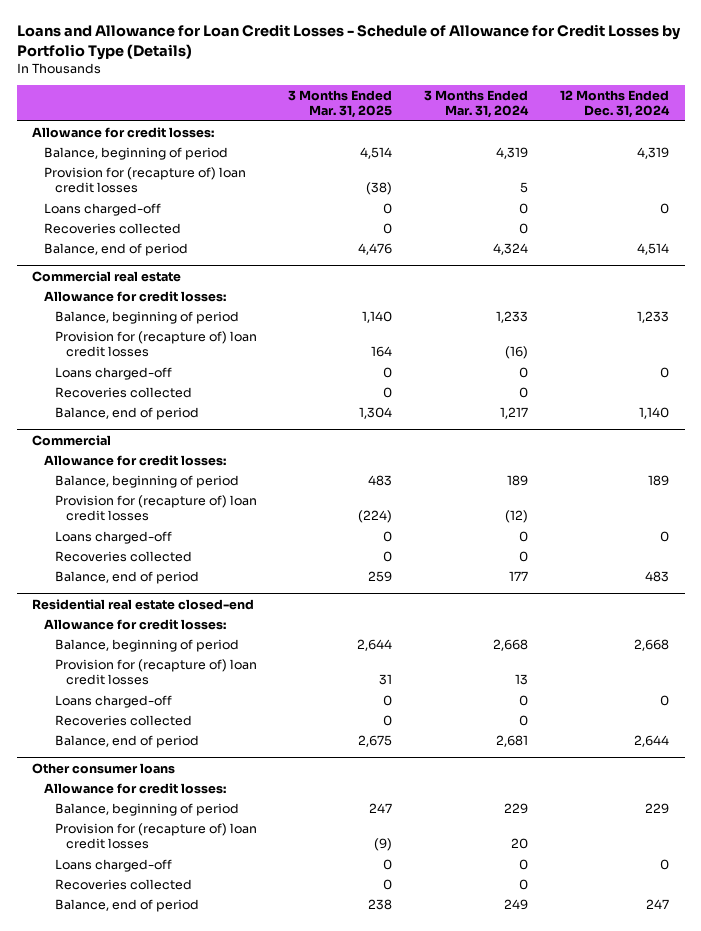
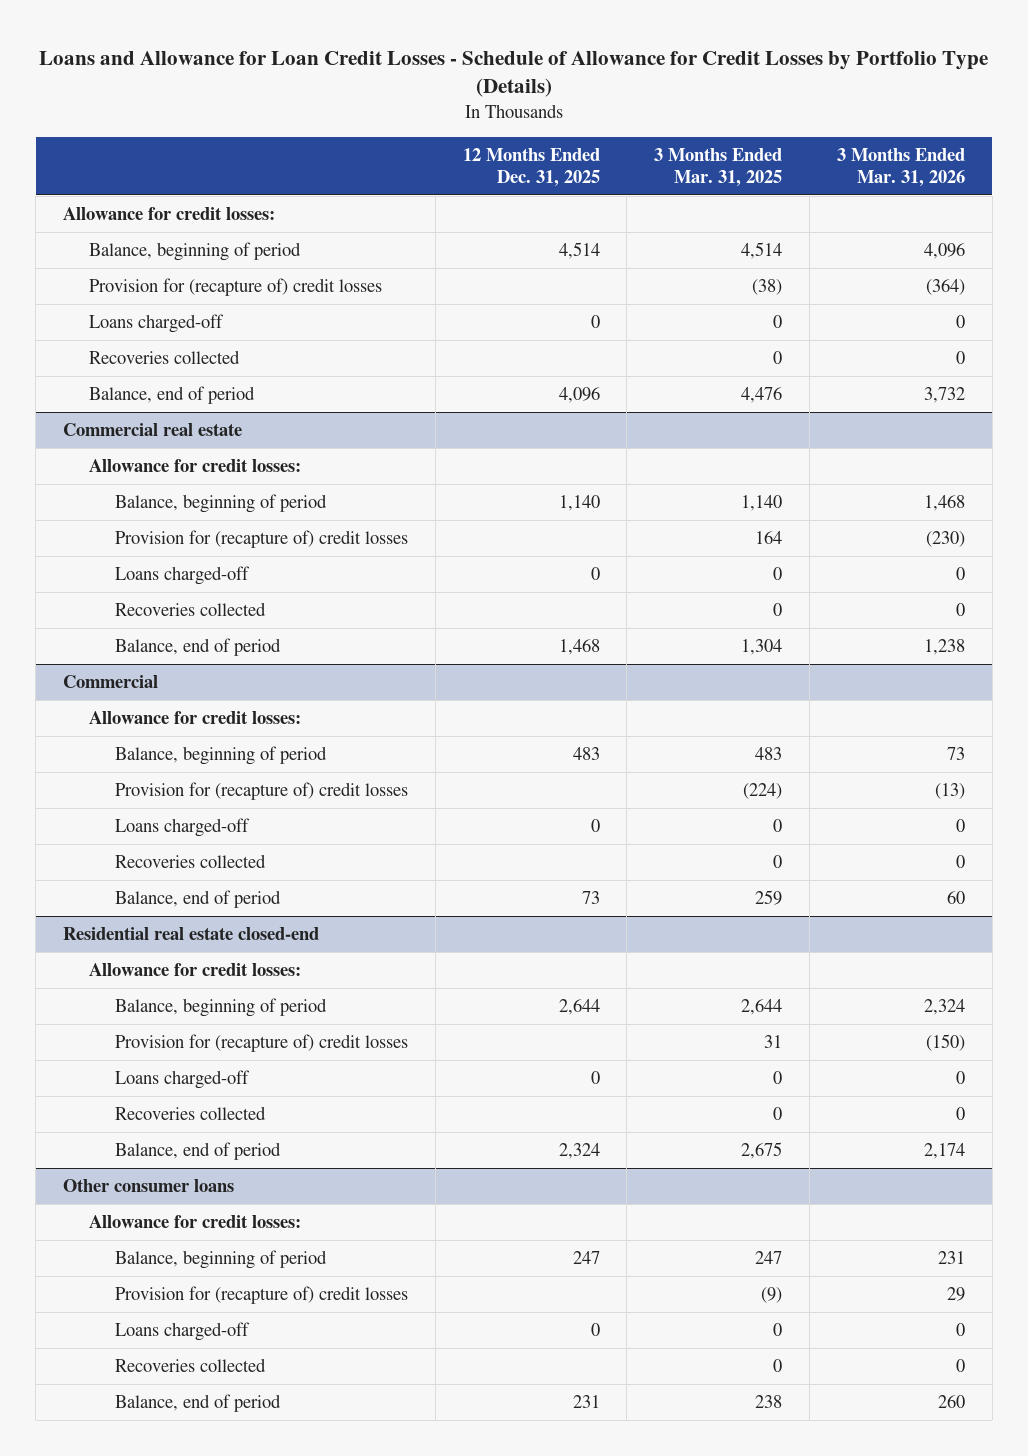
- | 3 Months Ended Mar. 31, 2025 | 3 Months Ended Mar. 31, 2024 | 12 Months Ended Dec. 31, 2024
+ | 12 Months Ended Dec. 31, 2025 | 3 Months Ended Mar. 31, 2025 | 3 Months Ended Mar. 31, 2026
- Provision for (recapture of) loan credit losses | (38) | 5 |
+ Provision for (recapture of) credit losses | | (38) | (364)
@ Commercial real estate
- Provision for (recapture of) loan credit losses | 164 | (16) |
+ Provision for (recapture of) credit losses | | 164 | (230)
@ Commercial
- Provision for (recapture of) loan credit losses | (224) | (12) |
+ Provision for (recapture of) credit losses | | (224) | (13)
@ Residential real estate closed-end
- Provision for (recapture of) loan credit losses | 31 | 13 |
+ Provision for (recapture of) credit losses | | 31 | (150)
@ Other consumer loans
- Provision for (recapture of) loan credit losses | (9) | 20 |
+ Provision for (recapture of) credit losses | | (9) | 29

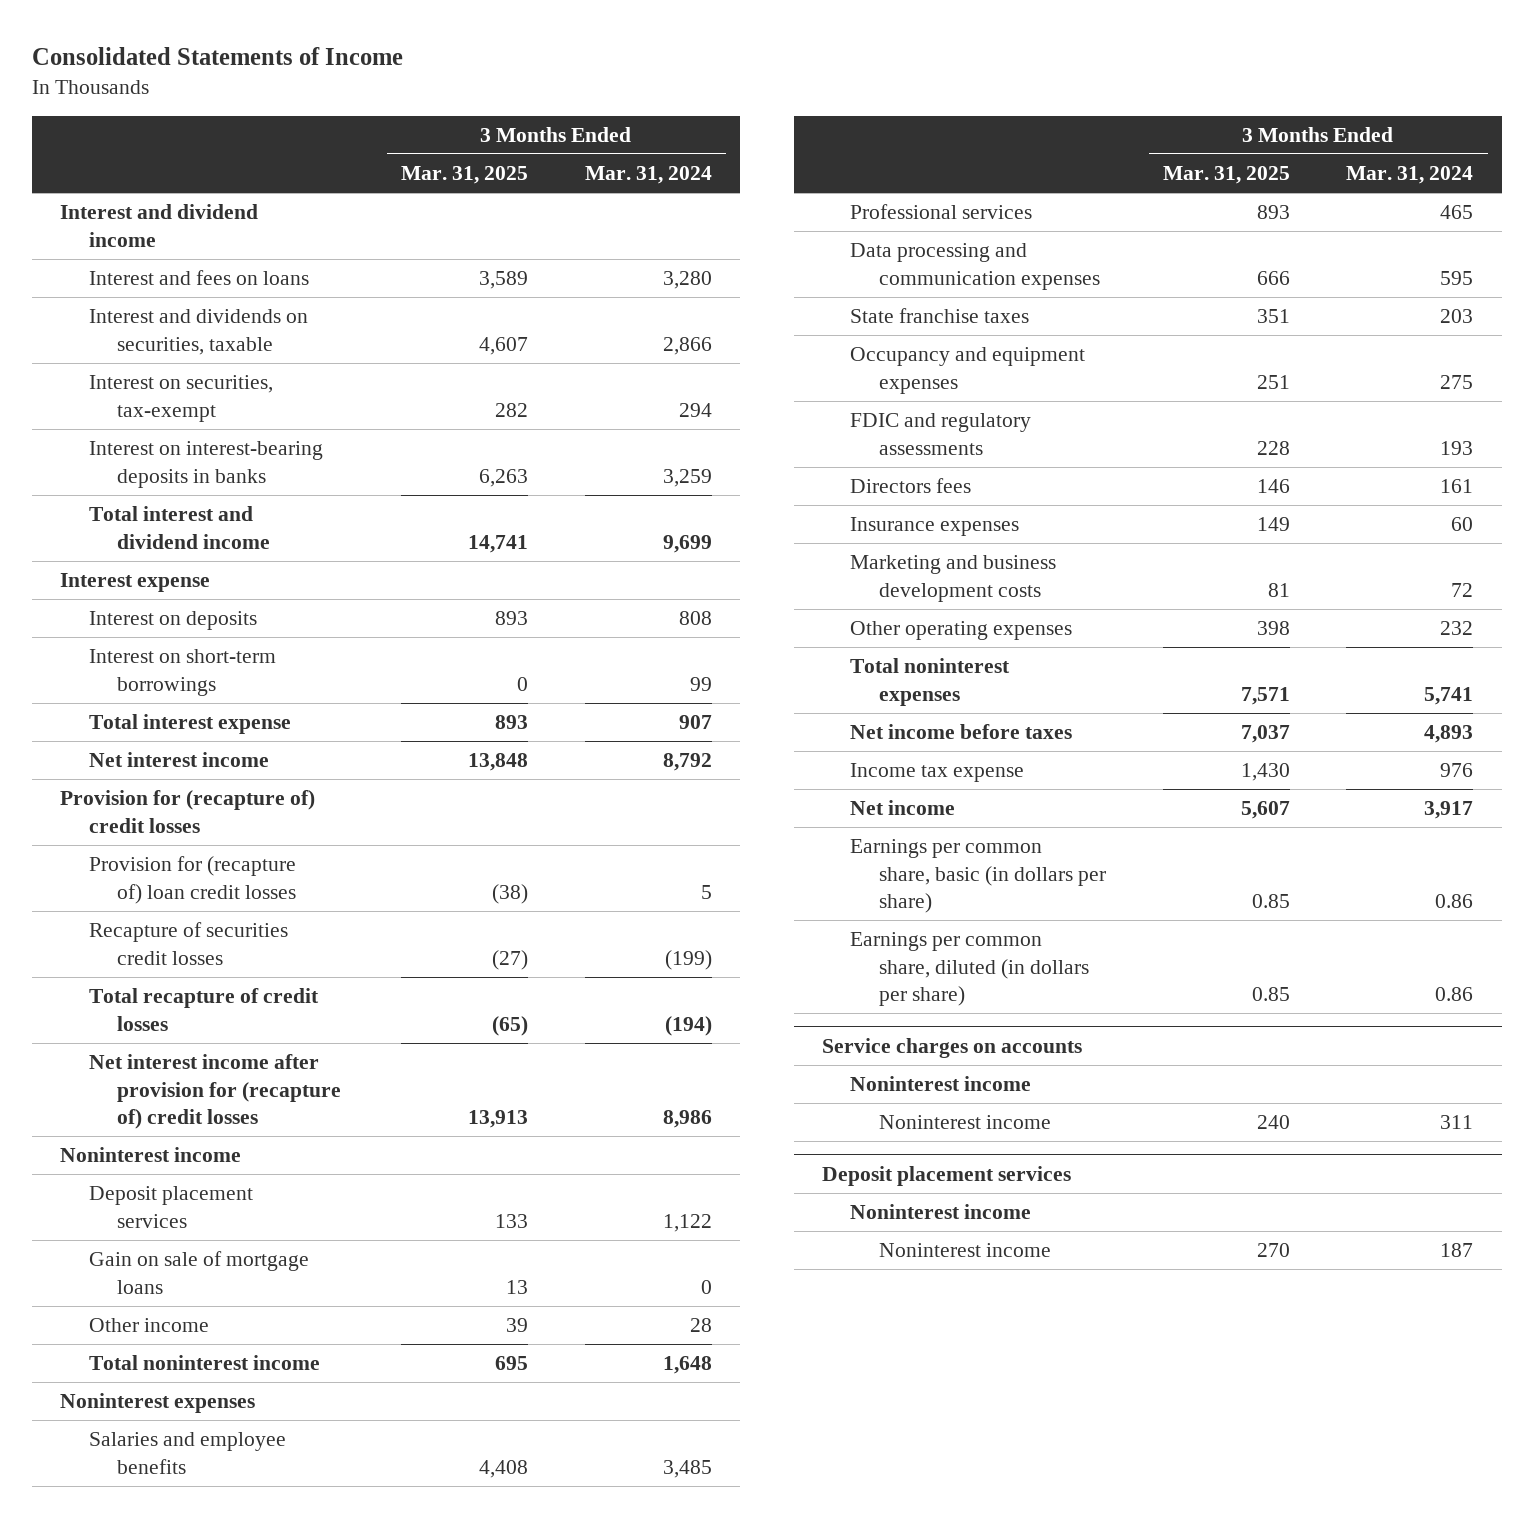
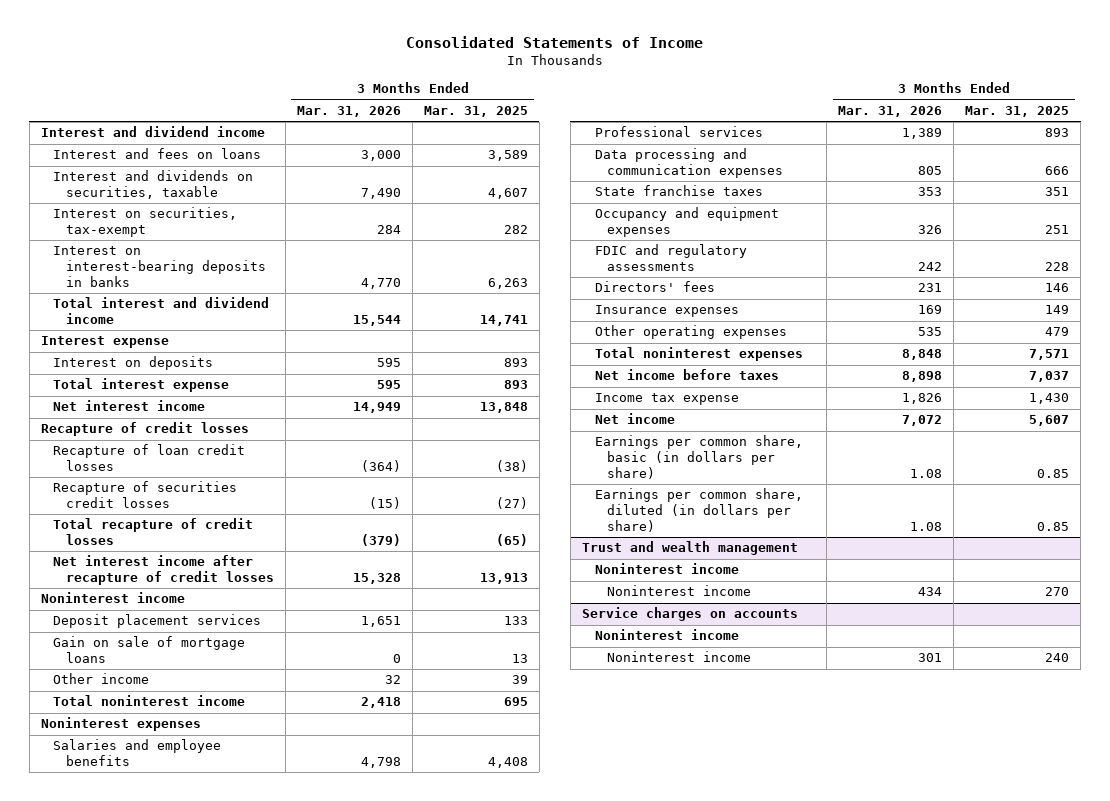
- | 3 Months Ended Mar. 31, 2025 | 3 Months Ended Mar. 31, 2024
+ | 3 Months Ended Mar. 31, 2026 | 3 Months Ended Mar. 31, 2025
- Interest on short-term borrowings | 0 | 99
- Provision for (recapture of) credit losses
- Provision for (recapture of) loan credit losses | (38) | 5
+ Recapture of credit losses
+ Recapture of loan credit losses | (364) | (38)
- Net interest income after provision for (recapture of) credit losses | 13,913 | 8,986
+ Net interest income after recapture of credit losses | 15,328 | 13,913
- Directors fees | 146 | 161
+ Directors' fees | 231 | 146
- Marketing and business development costs | 81 | 72
- Other operating expenses | 398 | 232
+ Other operating expenses | 535 | 479
+ Trust and wealth management
+ Noninterest income
+ Noninterest income | 434 | 270
- Deposit placement services
- Noninterest income
- Noninterest income | 270 | 187

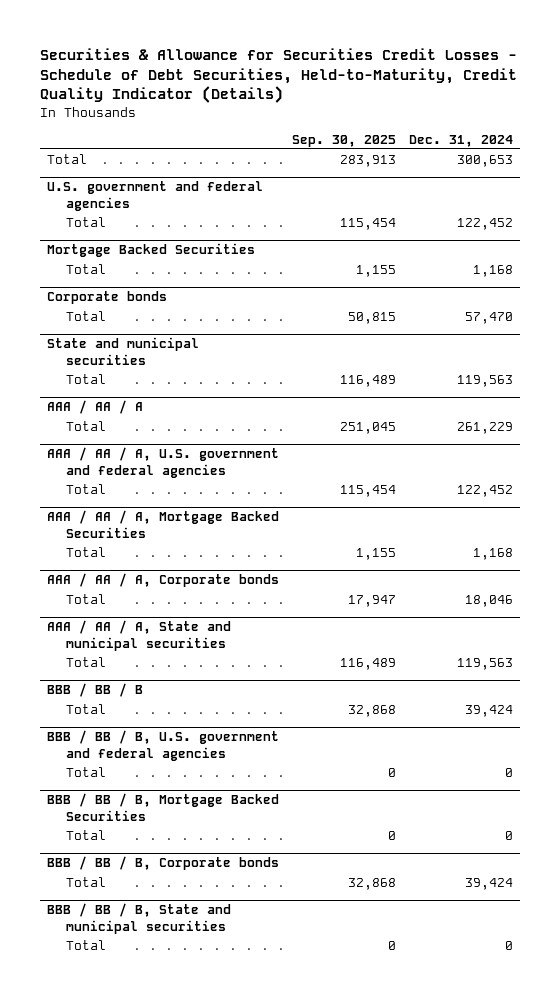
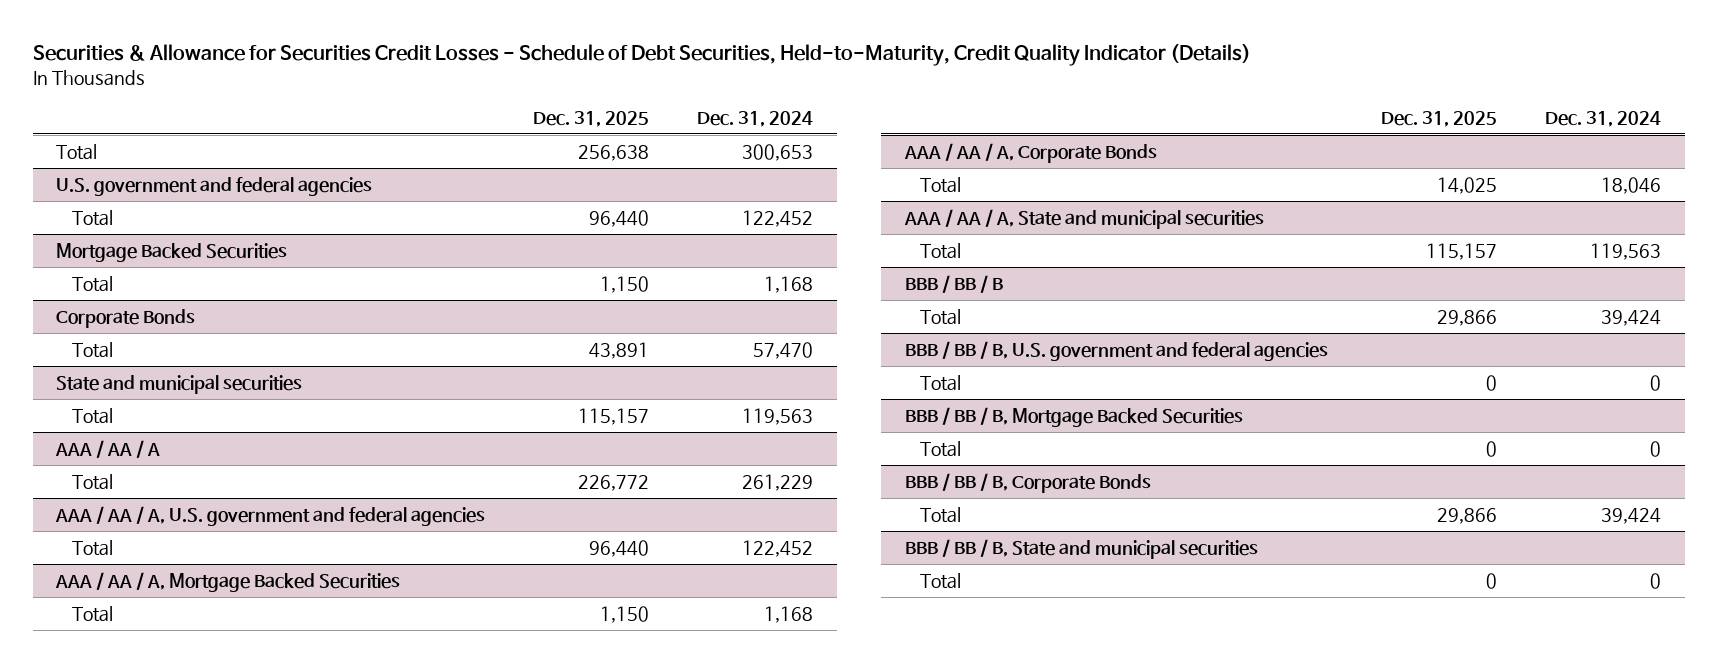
- | Sep. 30, 2025 | Dec. 31, 2024
+ | Dec. 31, 2025 | Dec. 31, 2024
- Corporate bonds
+ Corporate Bonds
- AAA / AA / A, Corporate bonds
+ AAA / AA / A, Corporate Bonds
- BBB / BB / B, Corporate bonds
+ BBB / BB / B, Corporate Bonds

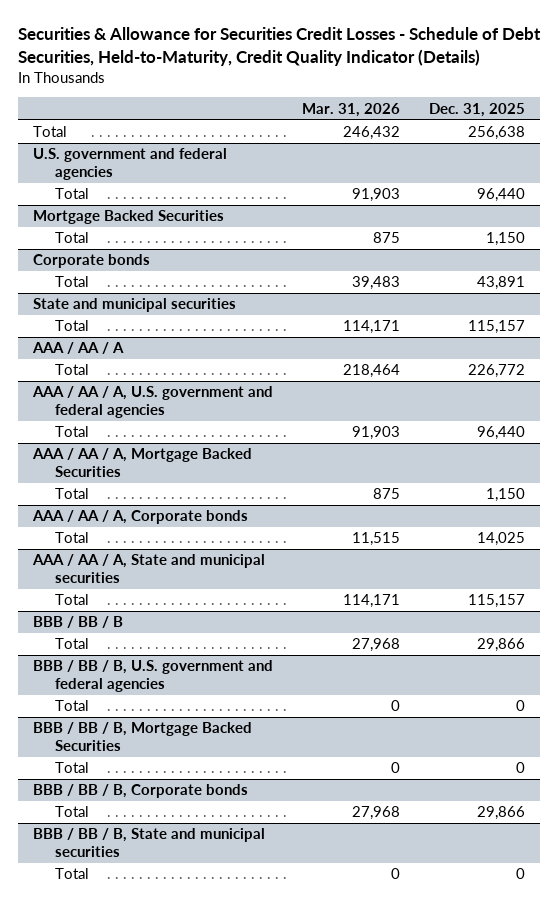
- | Dec. 31, 2025 | Dec. 31, 2024
+ | Mar. 31, 2026 | Dec. 31, 2025
- Corporate Bonds
+ Corporate bonds
- AAA / AA / A, Corporate Bonds
+ AAA / AA / A, Corporate bonds
- BBB / BB / B, Corporate Bonds
+ BBB / BB / B, Corporate bonds

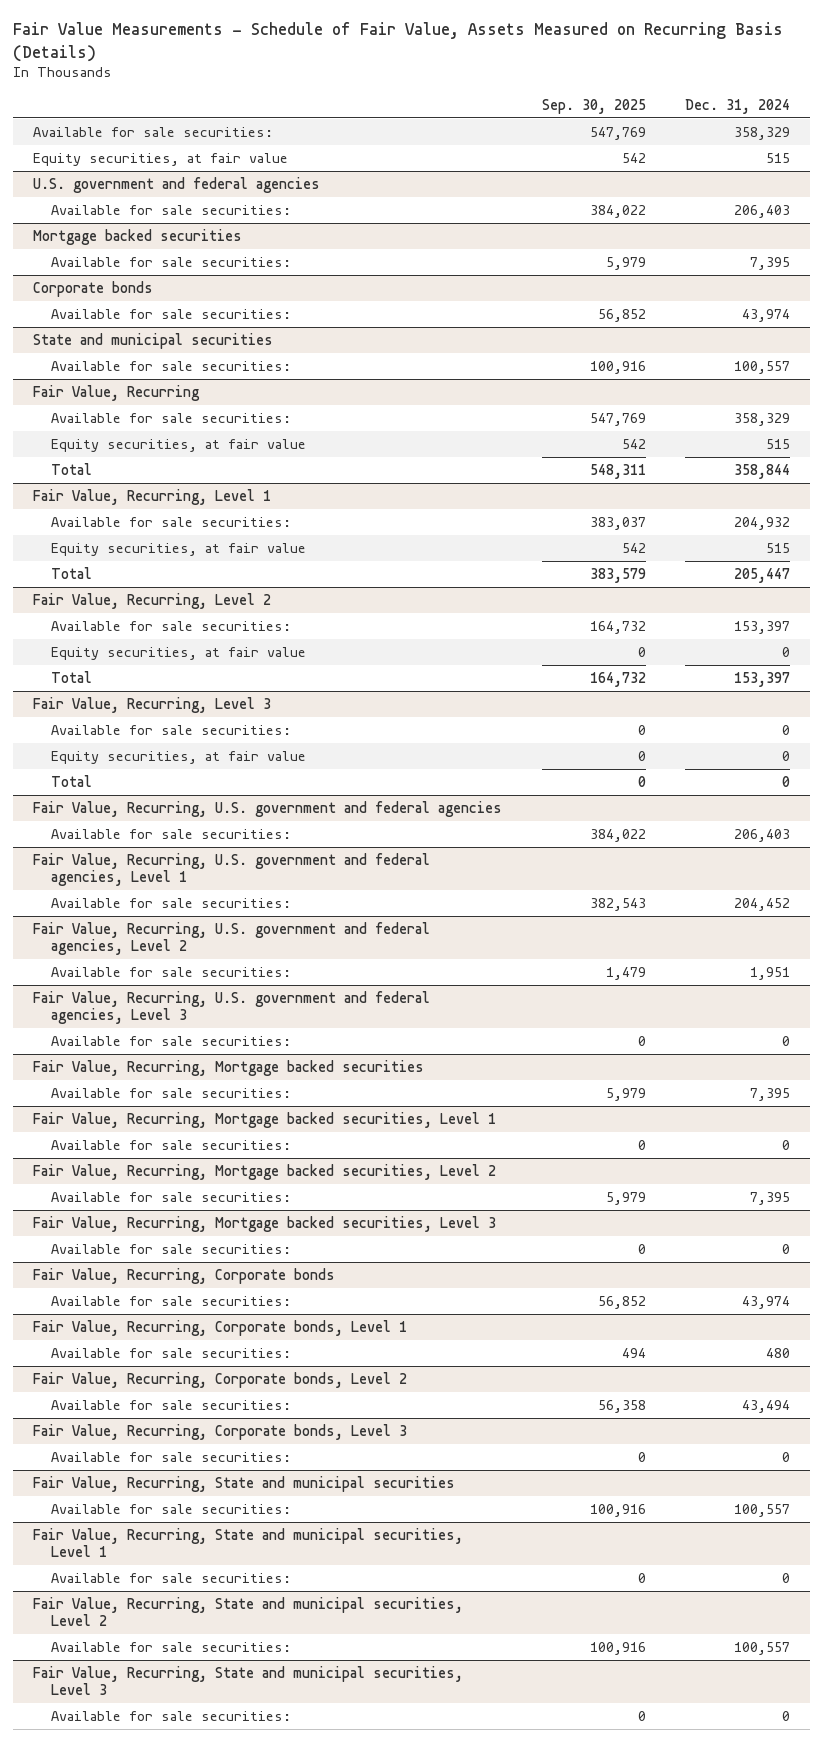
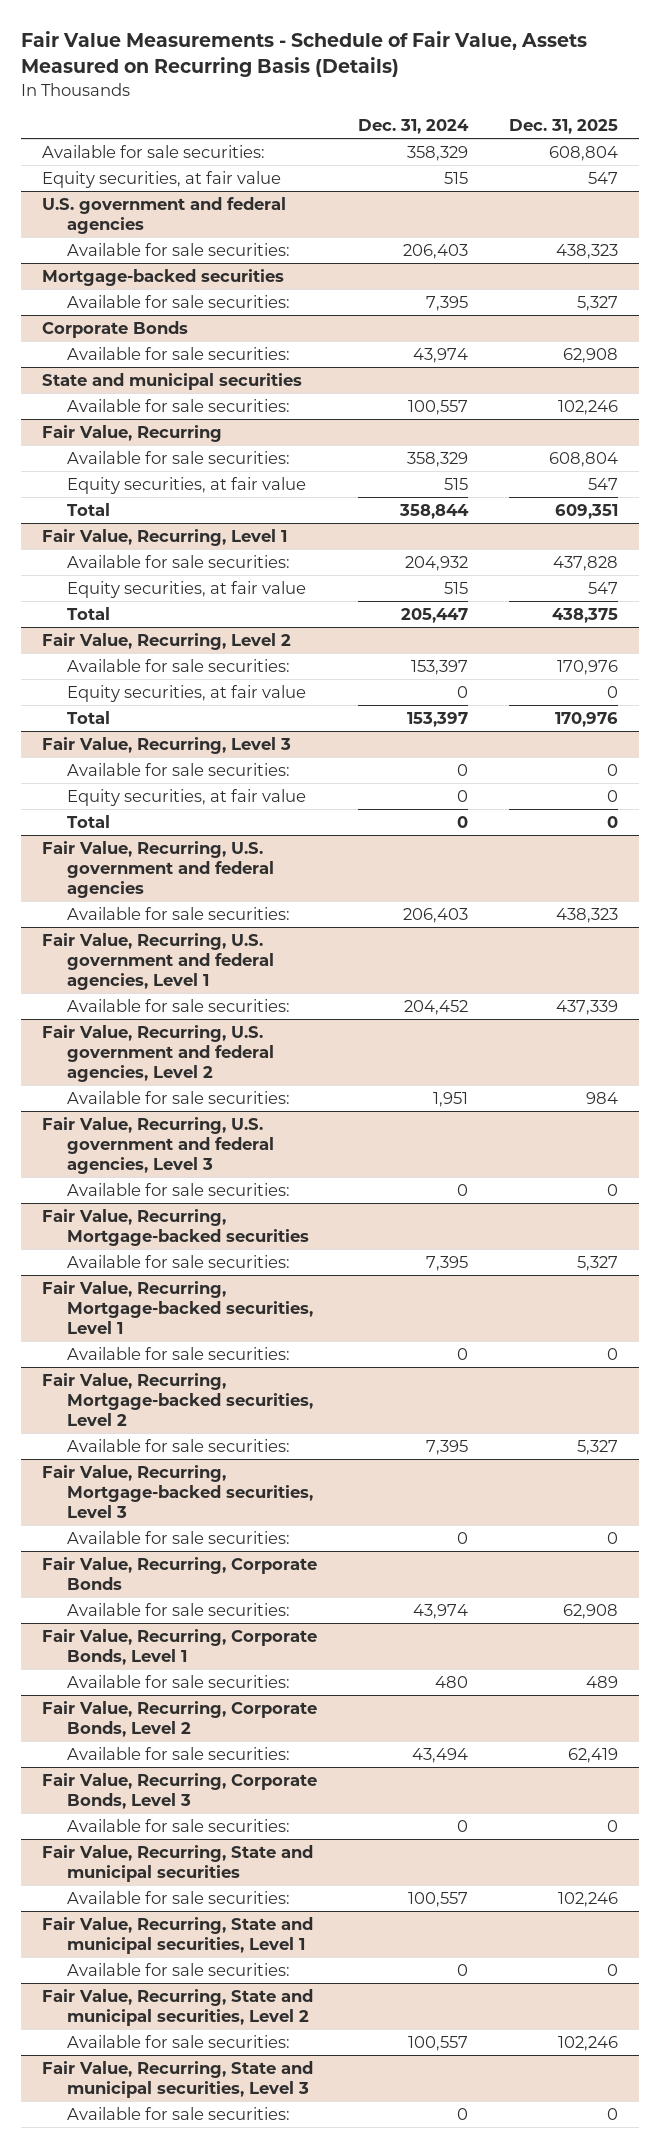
- | Sep. 30, 2025 | Dec. 31, 2024
+ | Dec. 31, 2024 | Dec. 31, 2025
- Mortgage backed securities
+ Mortgage-backed securities
- Corporate bonds
+ Corporate Bonds
- Fair Value, Recurring, Mortgage backed securities
+ Fair Value, Recurring, Mortgage-backed securities
- Fair Value, Recurring, Mortgage backed securities, Level 1
+ Fair Value, Recurring, Mortgage-backed securities, Level 1
- Fair Value, Recurring, Mortgage backed securities, Level 2
+ Fair Value, Recurring, Mortgage-backed securities, Level 2
- Fair Value, Recurring, Mortgage backed securities, Level 3
+ Fair Value, Recurring, Mortgage-backed securities, Level 3
- Fair Value, Recurring, Corporate bonds
+ Fair Value, Recurring, Corporate Bonds
- Fair Value, Recurring, Corporate bonds, Level 1
+ Fair Value, Recurring, Corporate Bonds, Level 1
- Fair Value, Recurring, Corporate bonds, Level 2
+ Fair Value, Recurring, Corporate Bonds, Level 2
- Fair Value, Recurring, Corporate bonds, Level 3
+ Fair Value, Recurring, Corporate Bonds, Level 3

